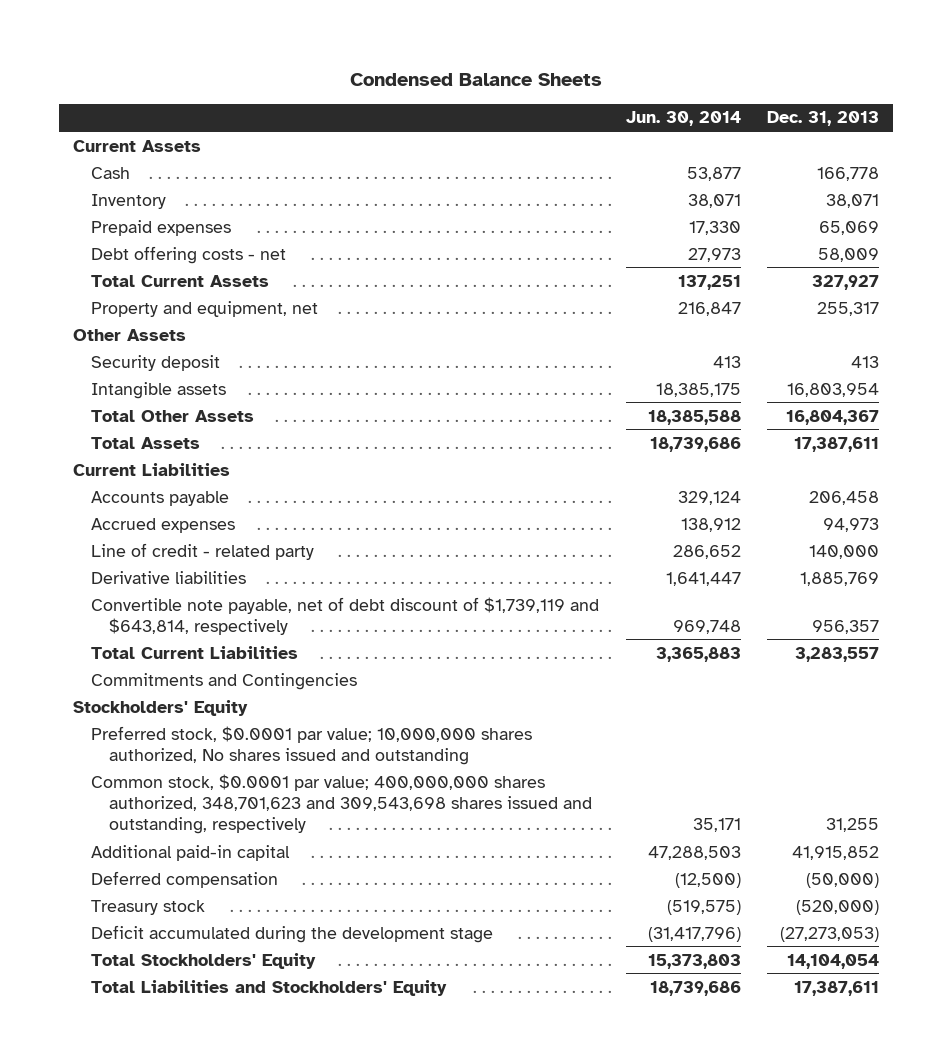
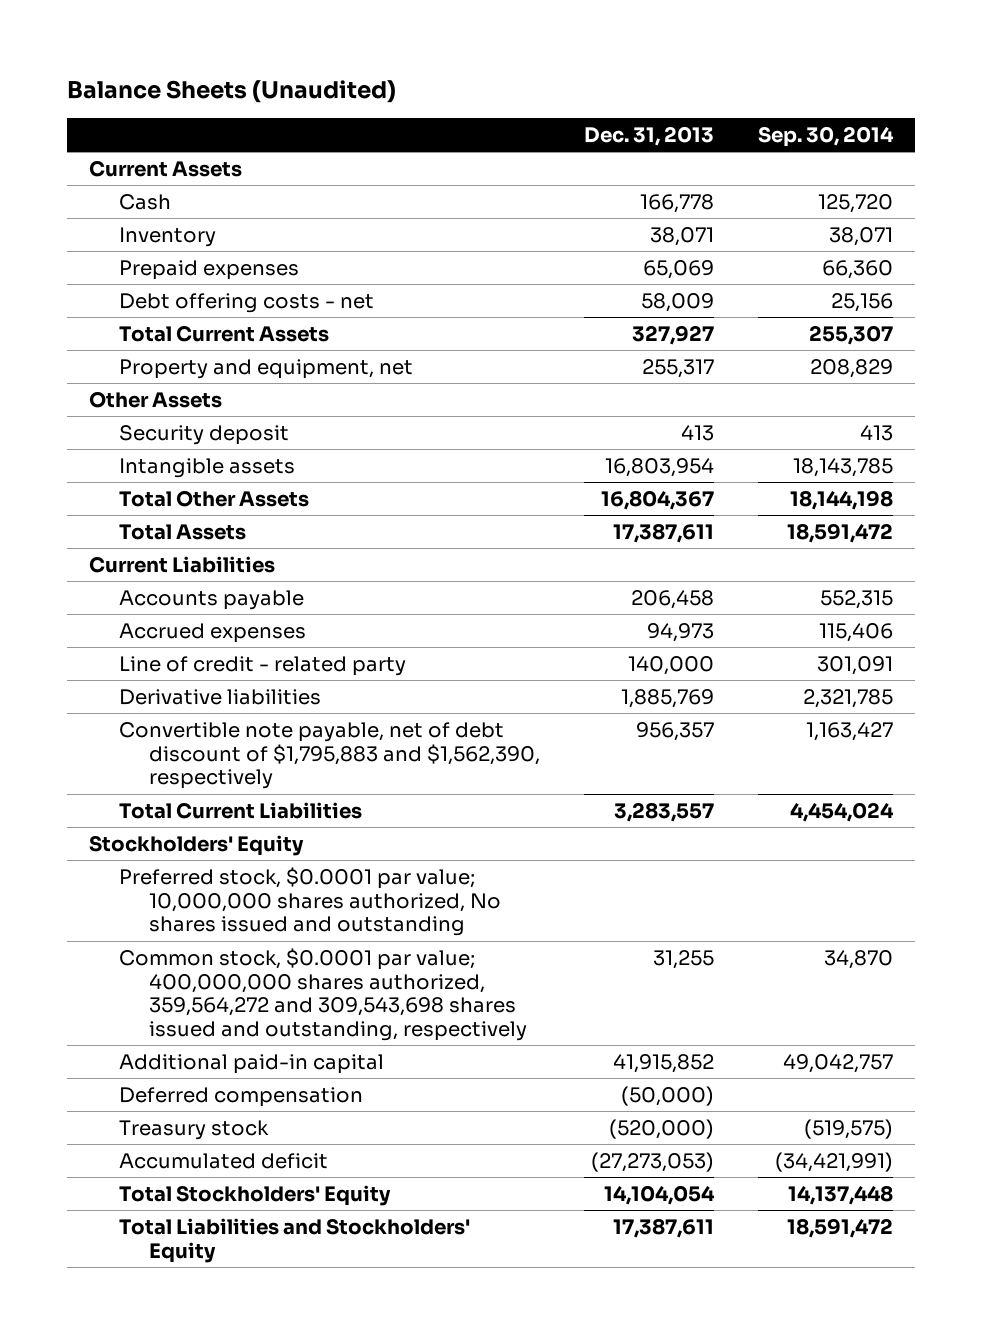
- Condensed Balance Sheets
+ Balance Sheets (Unaudited)
- | Jun. 30, 2014 | Dec. 31, 2013
+ | Dec. 31, 2013 | Sep. 30, 2014
- Convertible note payable, net of debt discount of $1,739,119 and $643,814, respectively | 969,748 | 956,357
+ Convertible note payable, net of debt discount of $1,795,883 and $1,562,390, respectively | 956,357 | 1,163,427
- Commitments and Contingencies
- Common stock, $0.0001 par value; 400,000,000 shares authorized, 348,701,623 and 309,543,698 shares issued and outstanding, respectively | 35,171 | 31,255
+ Common stock, $0.0001 par value; 400,000,000 shares authorized, 359,564,272 and 309,543,698 shares issued and outstanding, respectively | 31,255 | 34,870
- Deficit accumulated during the development stage | (31,417,796) | (27,273,053)
+ Accumulated deficit | (27,273,053) | (34,421,991)

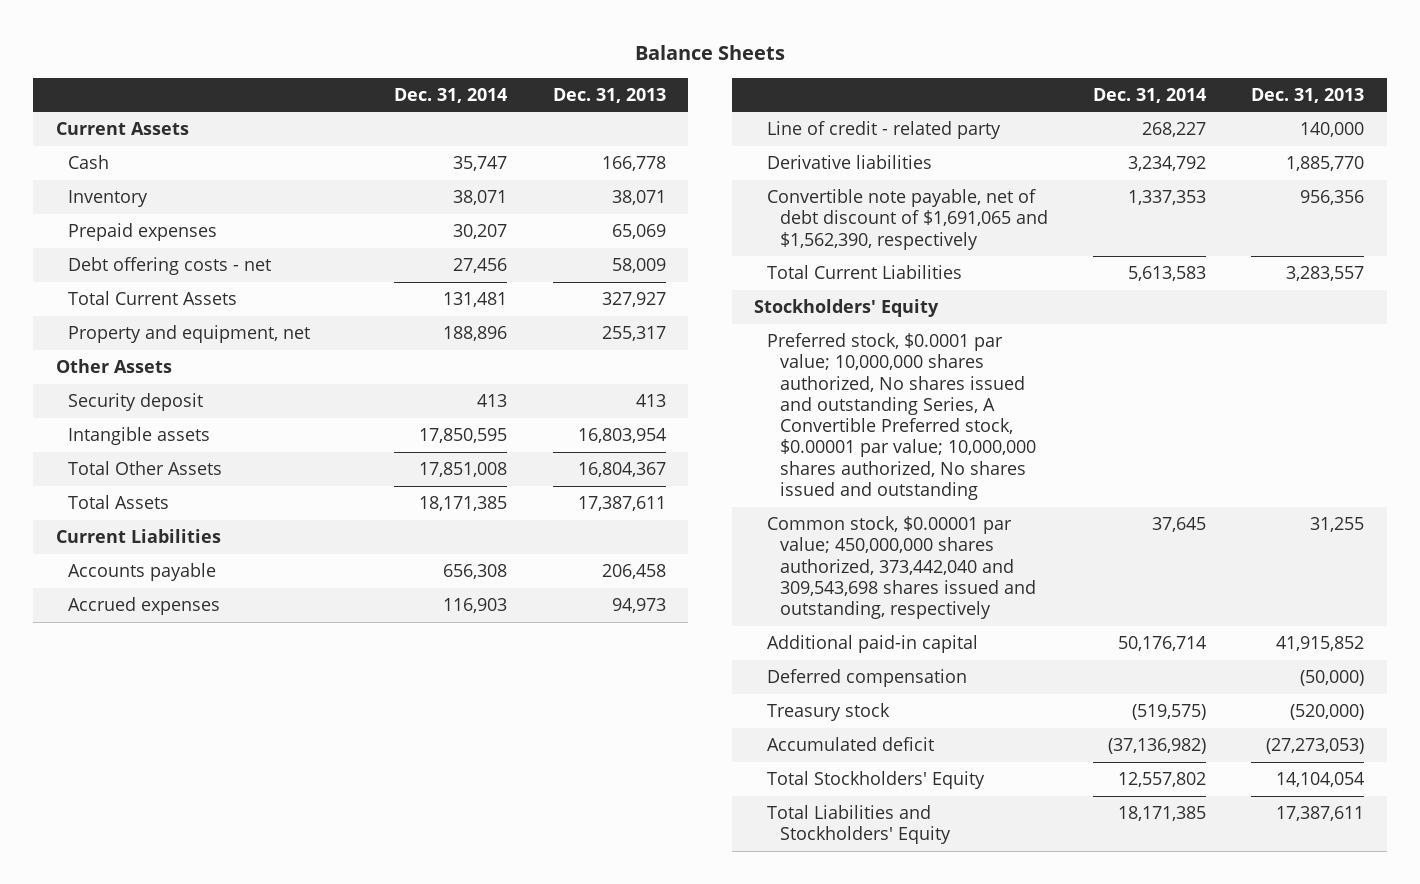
- Balance Sheets (Unaudited)
+ Balance Sheets
- | Dec. 31, 2013 | Sep. 30, 2014
+ | Dec. 31, 2014 | Dec. 31, 2013
- Derivative liabilities | 1,885,769 | 2,321,785
- Convertible note payable, net of debt discount of $1,795,883 and $1,562,390, respectively | 956,357 | 1,163,427
+ Derivative liabilities | 3,234,792 | 1,885,770
+ Convertible note payable, net of debt discount of $1,691,065 and $1,562,390, respectively | 1,337,353 | 956,356
- Preferred stock, $0.0001 par value; 10,000,000 shares authorized, No shares issued and outstanding
- Common stock, $0.0001 par value; 400,000,000 shares authorized, 359,564,272 and 309,543,698 shares issued and outstanding, respectively | 31,255 | 34,870
+ Preferred stock, $0.0001 par value; 10,000,000 shares authorized, No shares issued and outstanding Series, A Convertible Preferred stock, $0.00001 par value; 10,000,000 shares authorized, No shares issued and outstanding
+ Common stock, $0.00001 par value; 450,000,000 shares authorized, 373,442,040 and 309,543,698 shares issued and outstanding, respectively | 37,645 | 31,255

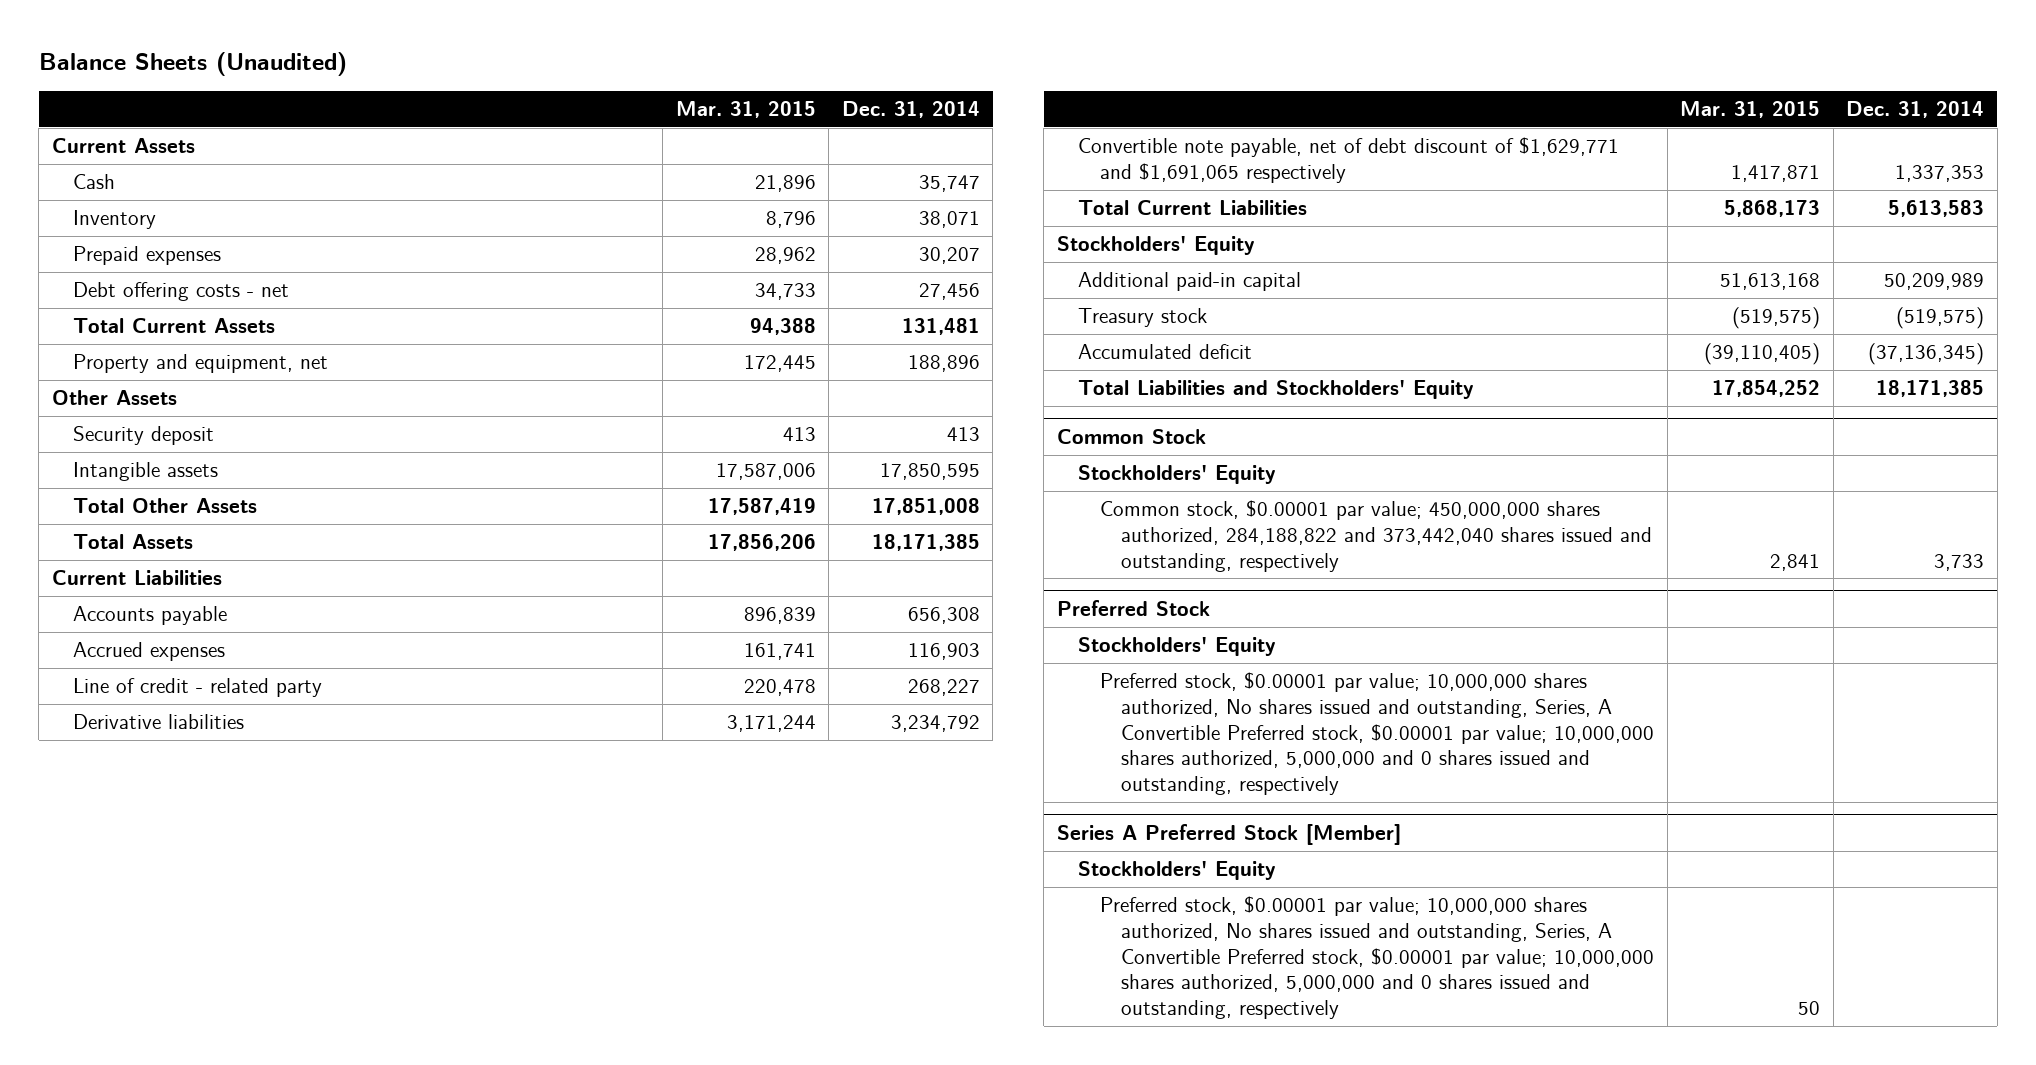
- Balance Sheets
+ Balance Sheets (Unaudited)
- | Dec. 31, 2014 | Dec. 31, 2013
+ | Mar. 31, 2015 | Dec. 31, 2014
- Convertible note payable, net of debt discount of $1,691,065 and $1,562,390, respectively | 1,337,353 | 956,356
+ Convertible note payable, net of debt discount of $1,629,771 and $1,691,065 respectively | 1,417,871 | 1,337,353
- Preferred stock, $0.0001 par value; 10,000,000 shares authorized, No shares issued and outstanding Series, A Convertible Preferred stock, $0.00001 par value; 10,000,000 shares authorized, No shares issued and outstanding
- Common stock, $0.00001 par value; 450,000,000 shares authorized, 373,442,040 and 309,543,698 shares issued and outstanding, respectively | 37,645 | 31,255
- Additional paid-in capital | 50,176,714 | 41,915,852
- Deferred compensation | | (50,000)
+ Additional paid-in capital | 51,613,168 | 50,209,989
- Accumulated deficit | (37,136,982) | (27,273,053)
- Total Stockholders' Equity | 12,557,802 | 14,104,054
+ Accumulated deficit | (39,110,405) | (37,136,345)
+ Common Stock
+ Stockholders' Equity
+ Common stock, $0.00001 par value; 450,000,000 shares authorized, 284,188,822 and 373,442,040 shares issued and outstanding, respectively | 2,841 | 3,733
+ Preferred Stock
+ Stockholders' Equity
+ Preferred stock, $0.00001 par value; 10,000,000 shares authorized, No shares issued and outstanding, Series, A Convertible Preferred stock, $0.00001 par value; 10,000,000 shares authorized, 5,000,000 and 0 shares issued and outstanding, respectively
+ Series A Preferred Stock [Member]
+ Stockholders' Equity
+ Preferred stock, $0.00001 par value; 10,000,000 shares authorized, No shares issued and outstanding, Series, A Convertible Preferred stock, $0.00001 par value; 10,000,000 shares authorized, 5,000,000 and 0 shares issued and outstanding, respectively | 50 |

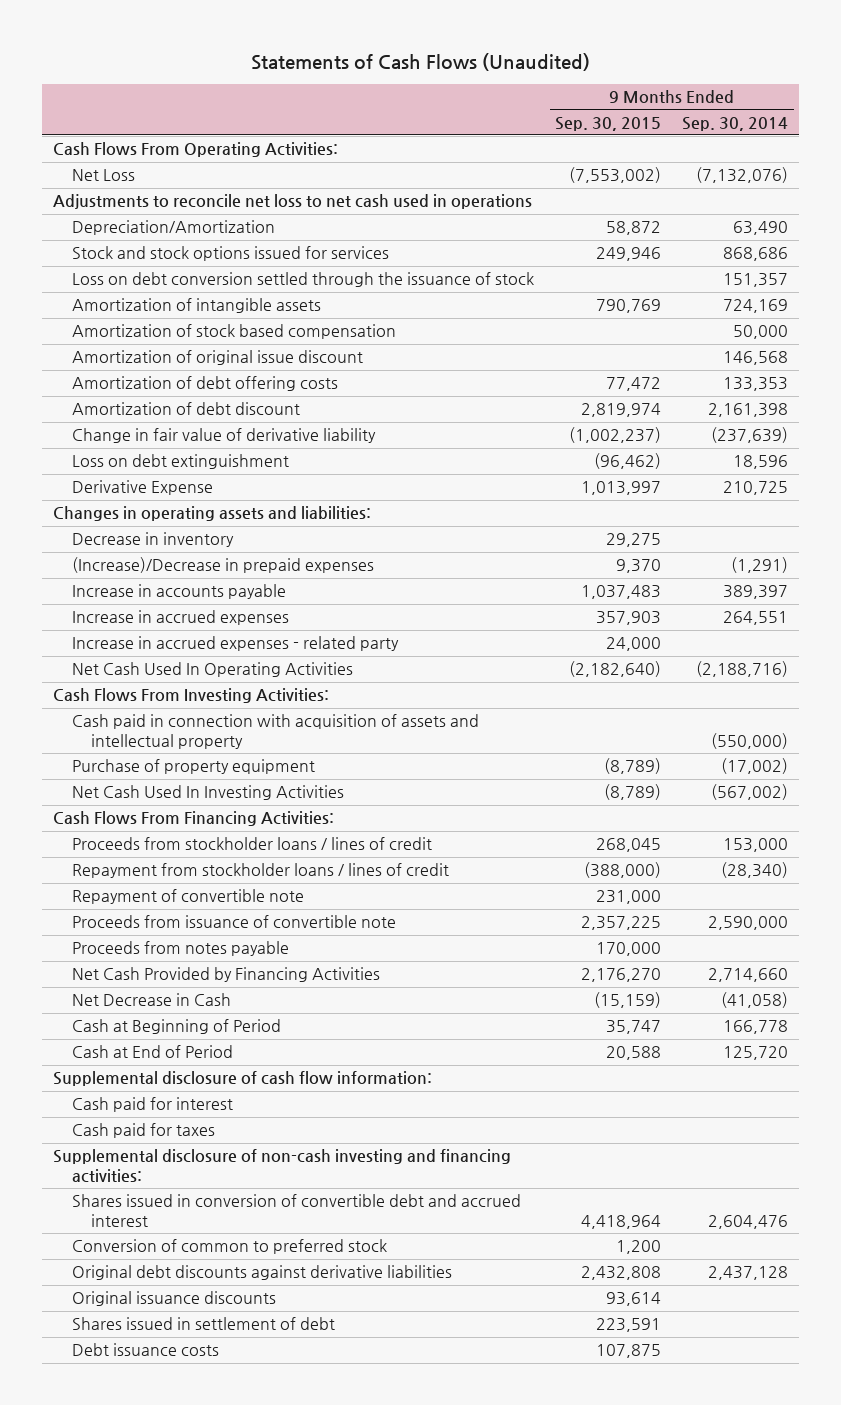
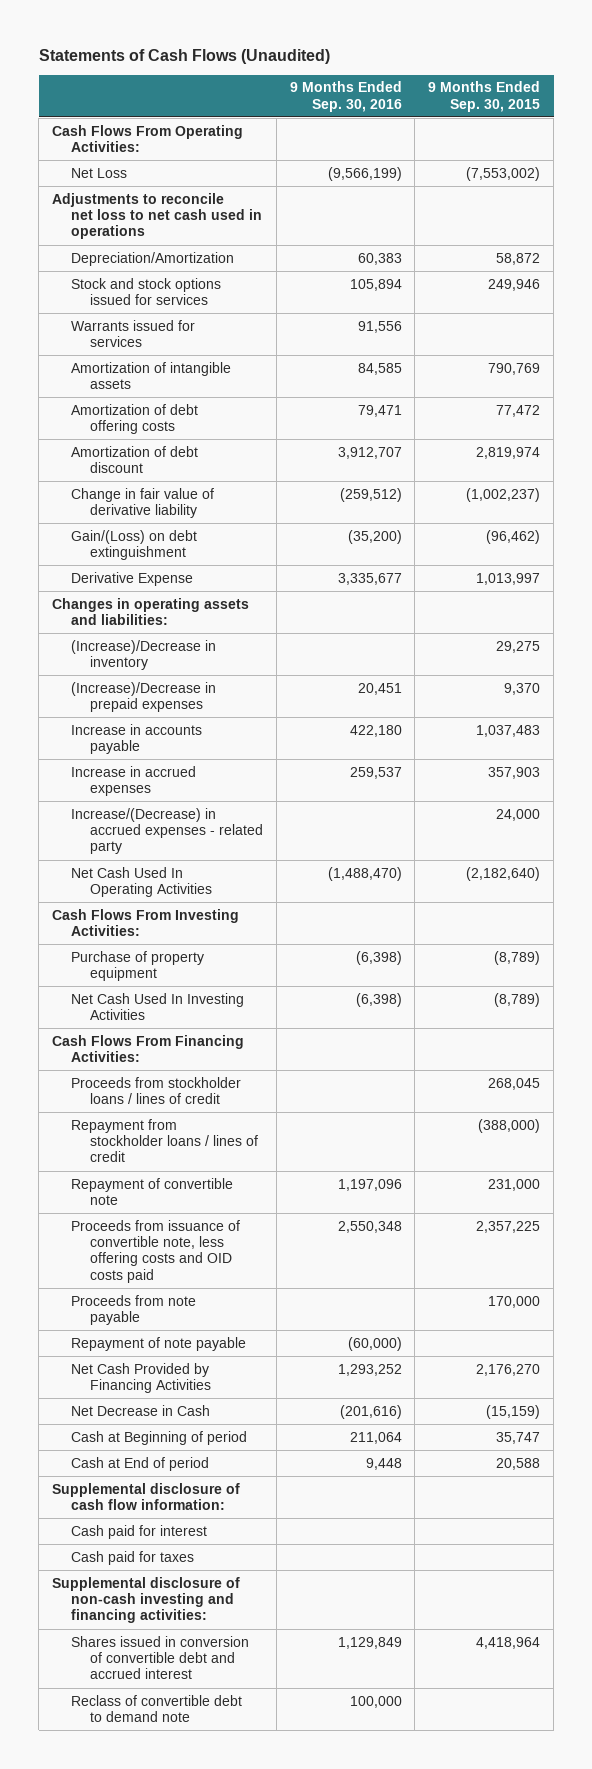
- | 9 Months Ended Sep. 30, 2015 | 9 Months Ended Sep. 30, 2014
+ | 9 Months Ended Sep. 30, 2016 | 9 Months Ended Sep. 30, 2015
- Loss on debt conversion settled through the issuance of stock | | 151,357
+ Warrants issued for services | 91,556 |
- Amortization of stock based compensation | | 50,000
- Amortization of original issue discount | | 146,568
- Loss on debt extinguishment | (96,462) | 18,596
+ Gain/(Loss) on debt extinguishment | (35,200) | (96,462)
- Decrease in inventory | 29,275 |
+ (Increase)/Decrease in inventory | | 29,275
- Increase in accrued expenses - related party | 24,000 |
+ Increase/(Decrease) in accrued expenses - related party | | 24,000
- Cash paid in connection with acquisition of assets and intellectual property | | (550,000)
- Proceeds from issuance of convertible note | 2,357,225 | 2,590,000
- Proceeds from notes payable | 170,000 |
+ Proceeds from issuance of convertible note, less offering costs and OID costs paid | 2,550,348 | 2,357,225
+ Proceeds from note payable | | 170,000
+ Repayment of note payable | (60,000) |
- Cash at Beginning of Period | 35,747 | 166,778
- Cash at End of Period | 20,588 | 125,720
+ Cash at Beginning of period | 211,064 | 35,747
+ Cash at End of period | 9,448 | 20,588
- Conversion of common to preferred stock | 1,200 |
- Original debt discounts against derivative liabilities | 2,432,808 | 2,437,128
- Original issuance discounts | 93,614 |
- Shares issued in settlement of debt | 223,591 |
- Debt issuance costs | 107,875 |
+ Reclass of convertible debt to demand note | 100,000 |

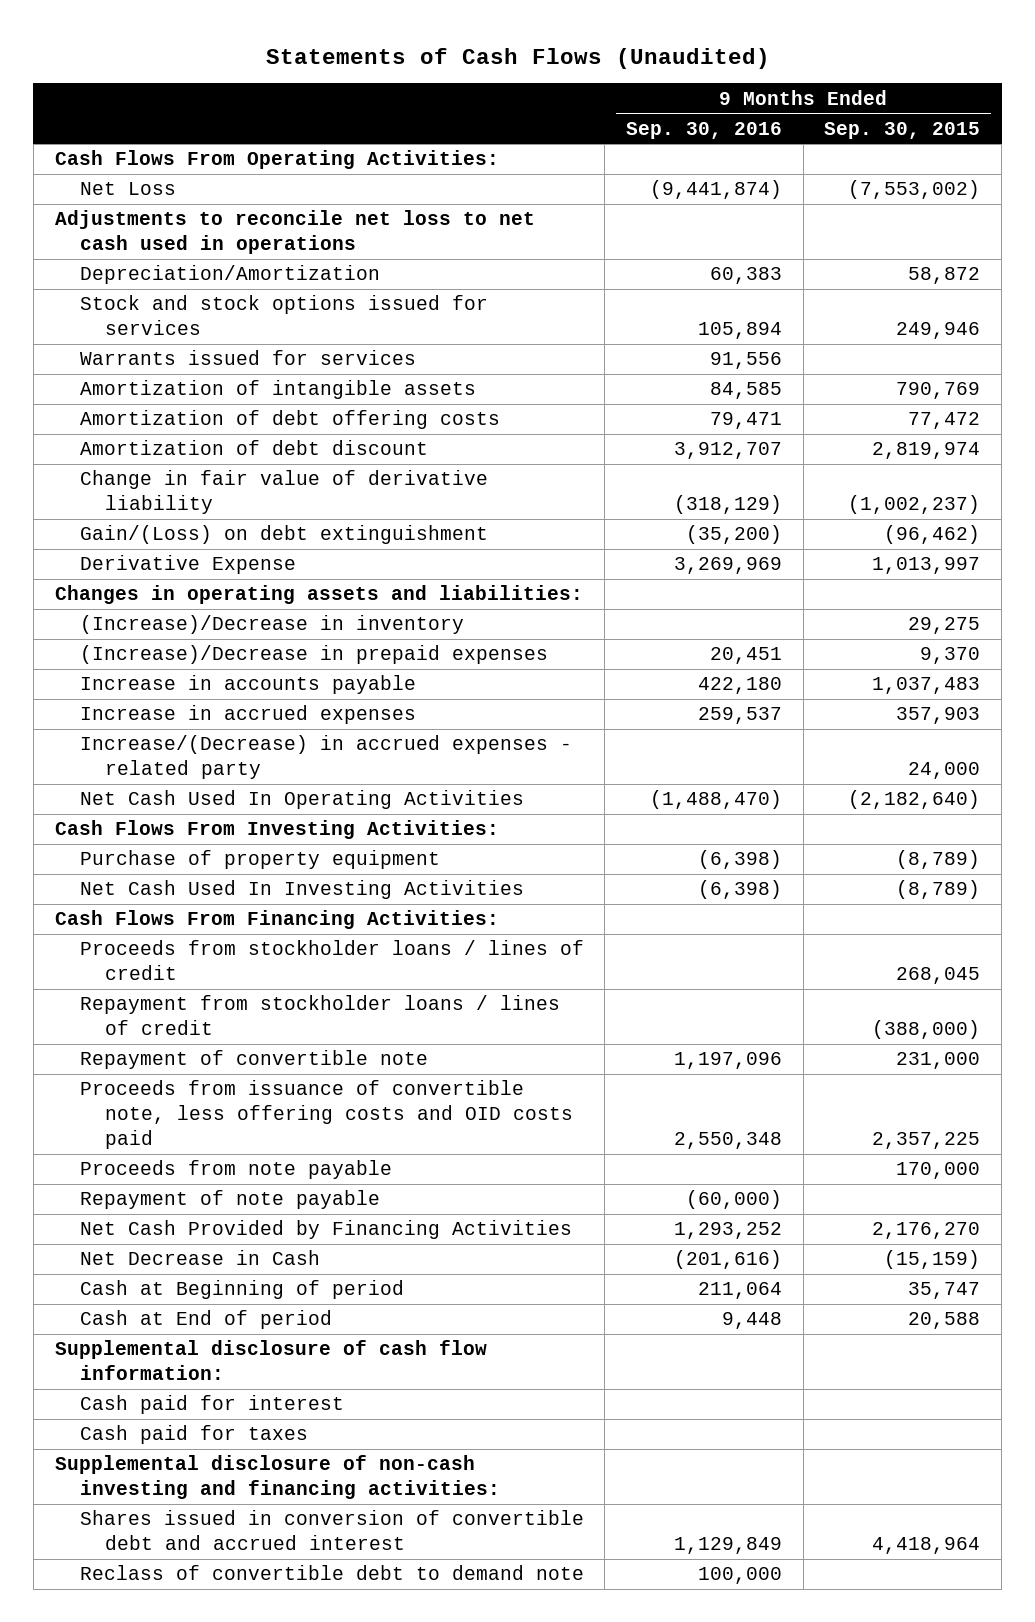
- Net Loss | (9,566,199) | (7,553,002)
+ Net Loss | (9,441,874) | (7,553,002)
- Change in fair value of derivative liability | (259,512) | (1,002,237)
+ Change in fair value of derivative liability | (318,129) | (1,002,237)
- Derivative Expense | 3,335,677 | 1,013,997
+ Derivative Expense | 3,269,969 | 1,013,997

